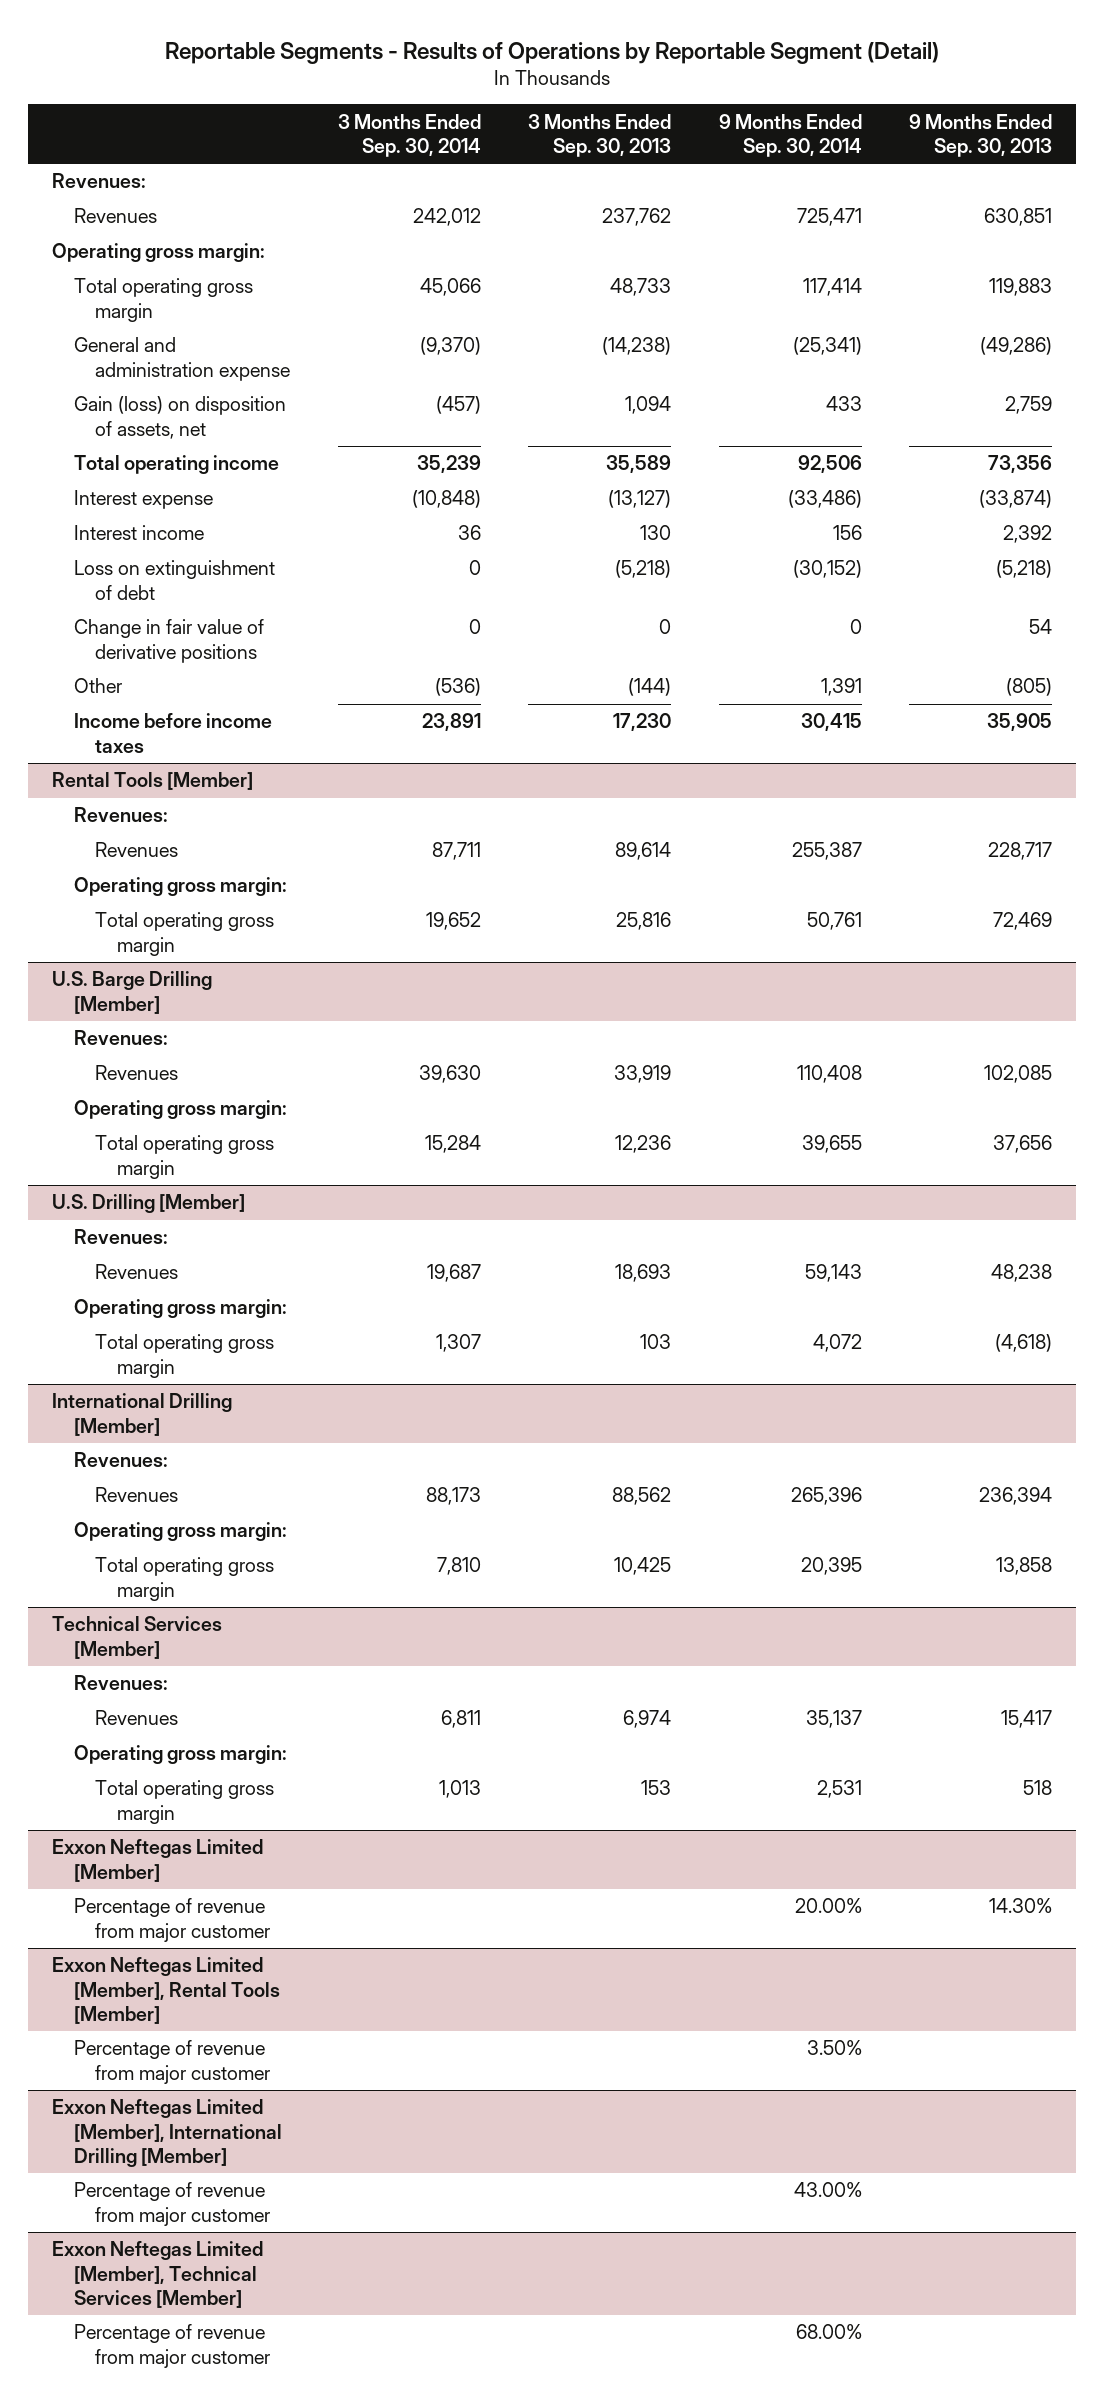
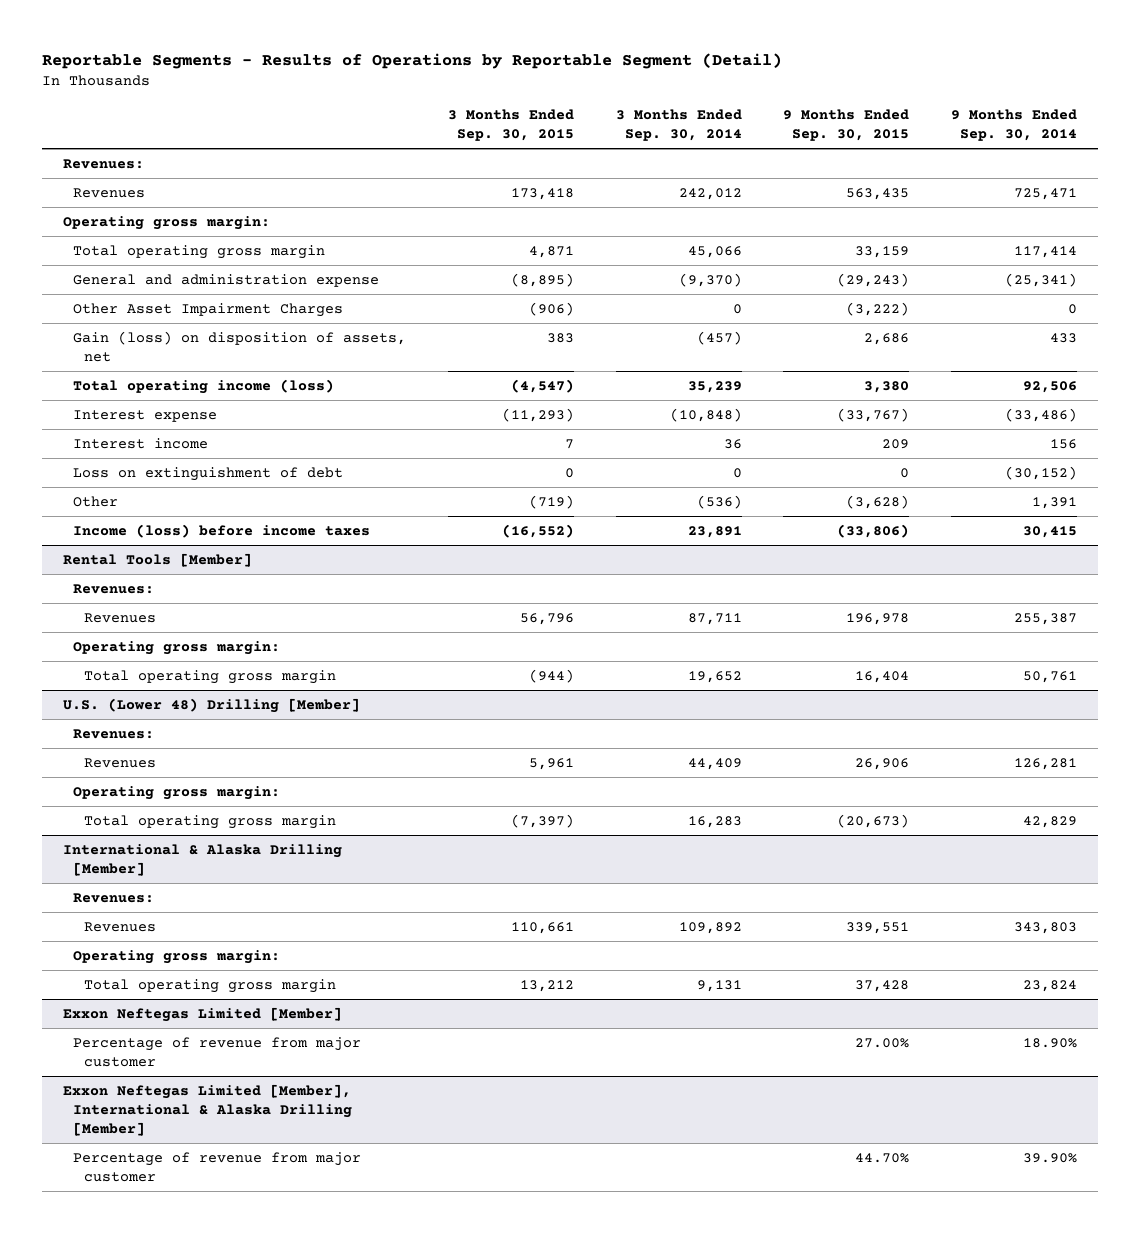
- | 3 Months Ended Sep. 30, 2014 | 3 Months Ended Sep. 30, 2013 | 9 Months Ended Sep. 30, 2014 | 9 Months Ended Sep. 30, 2013
+ | 3 Months Ended Sep. 30, 2015 | 3 Months Ended Sep. 30, 2014 | 9 Months Ended Sep. 30, 2015 | 9 Months Ended Sep. 30, 2014
+ Other Asset Impairment Charges | (906) | 0 | (3,222) | 0
- Total operating income | 35,239 | 35,589 | 92,506 | 73,356
+ Total operating income (loss) | (4,547) | 35,239 | 3,380 | 92,506
- Change in fair value of derivative positions | 0 | 0 | 0 | 54
- Income before income taxes | 23,891 | 17,230 | 30,415 | 35,905
+ Income (loss) before income taxes | (16,552) | 23,891 | (33,806) | 30,415
- U.S. Barge Drilling [Member]
- Revenues:
- Revenues | 39,630 | 33,919 | 110,408 | 102,085
- Operating gross margin:
- Total operating gross margin | 15,284 | 12,236 | 39,655 | 37,656
- U.S. Drilling [Member]
- Revenues:
- Revenues | 19,687 | 18,693 | 59,143 | 48,238
- Operating gross margin:
- Total operating gross margin | 1,307 | 103 | 4,072 | (4,618)
- International Drilling [Member]
+ U.S. (Lower 48) Drilling [Member]
- Revenues | 88,173 | 88,562 | 265,396 | 236,394
+ Revenues | 5,961 | 44,409 | 26,906 | 126,281
- Total operating gross margin | 7,810 | 10,425 | 20,395 | 13,858
- Technical Services [Member]
+ Total operating gross margin | (7,397) | 16,283 | (20,673) | 42,829
+ International & Alaska Drilling [Member]
- Revenues | 6,811 | 6,974 | 35,137 | 15,417
+ Revenues | 110,661 | 109,892 | 339,551 | 343,803
- Total operating gross margin | 1,013 | 153 | 2,531 | 518
+ Total operating gross margin | 13,212 | 9,131 | 37,428 | 23,824
@ Exxon Neftegas Limited [Member]
- Percentage of revenue from major customer | | | 20.00% | 14.30%
- Exxon Neftegas Limited [Member], Rental Tools [Member]
- Percentage of revenue from major customer | | | 3.50% |
- Exxon Neftegas Limited [Member], International Drilling [Member]
- Percentage of revenue from major customer | | | 43.00% |
- Exxon Neftegas Limited [Member], Technical Services [Member]
- Percentage of revenue from major customer | | | 68.00% |
@ Exxon Neftegas Limited [Member]
+ Percentage of revenue from major customer | | | 27.00% | 18.90%
+ Exxon Neftegas Limited [Member], International & Alaska Drilling [Member]
+ Percentage of revenue from major customer | | | 44.70% | 39.90%

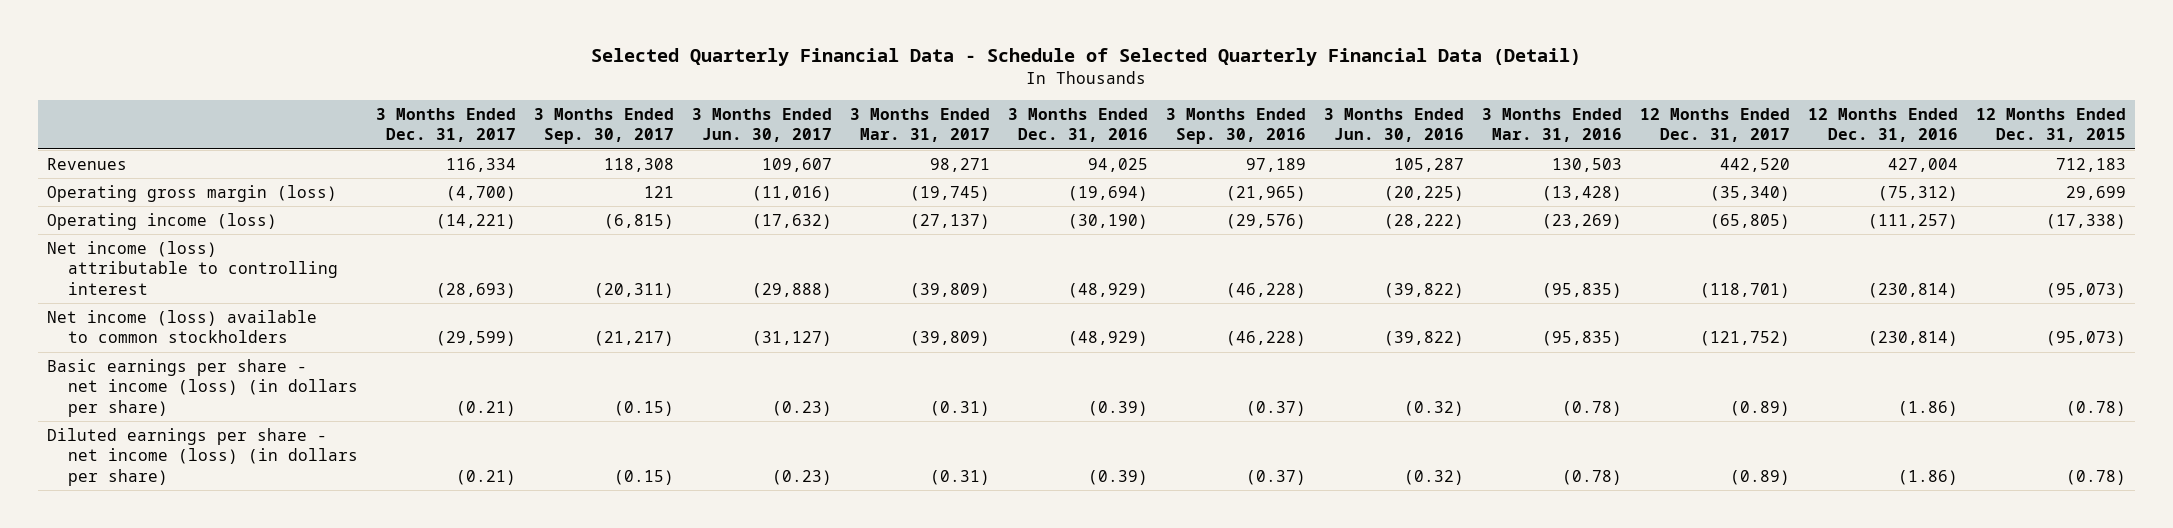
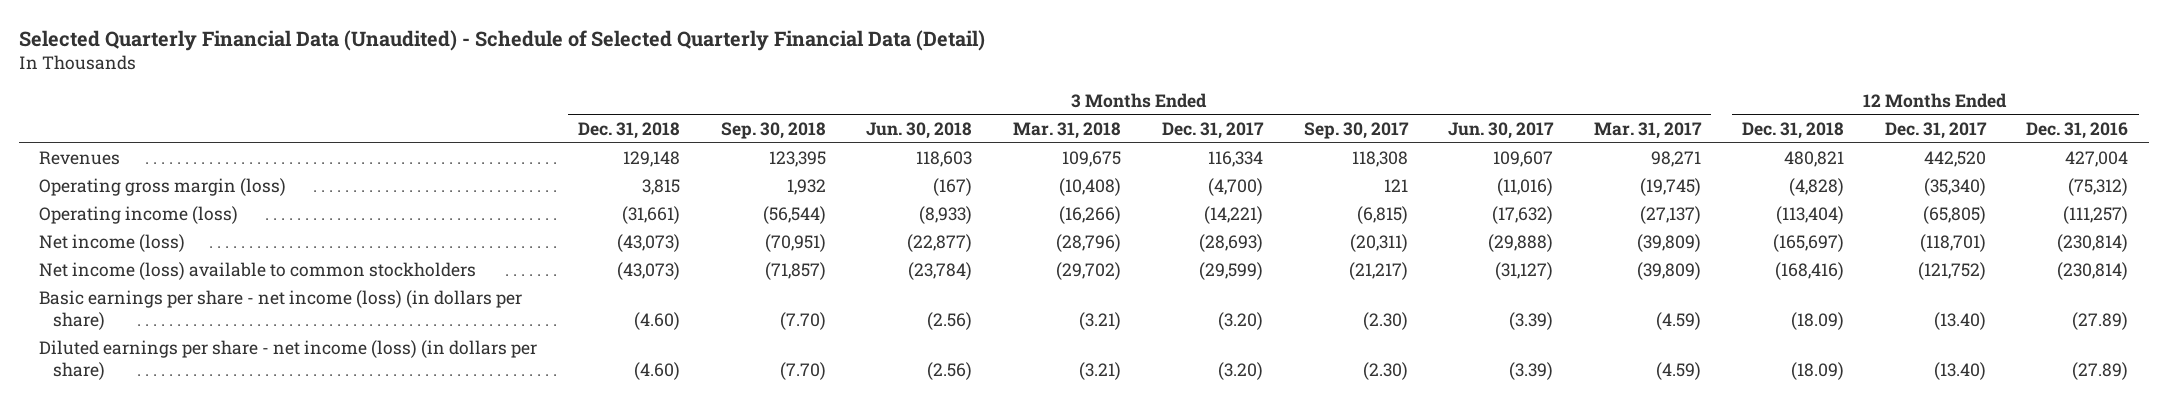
- Selected Quarterly Financial Data - Schedule of Selected Quarterly Financial Data (Detail)
+ Selected Quarterly Financial Data (Unaudited) - Schedule of Selected Quarterly Financial Data (Detail)
- | 3 Months Ended Dec. 31, 2017 | 3 Months Ended Sep. 30, 2017 | 3 Months Ended Jun. 30, 2017 | 3 Months Ended Mar. 31, 2017 | 3 Months Ended Dec. 31, 2016 | 3 Months Ended Sep. 30, 2016 | 3 Months Ended Jun. 30, 2016 | 3 Months Ended Mar. 31, 2016 | 12 Months Ended Dec. 31, 2017 | 12 Months Ended Dec. 31, 2016 | 12 Months Ended Dec. 31, 2015
+ | 3 Months Ended Dec. 31, 2018 | 3 Months Ended Sep. 30, 2018 | 3 Months Ended Jun. 30, 2018 | 3 Months Ended Mar. 31, 2018 | 3 Months Ended Dec. 31, 2017 | 3 Months Ended Sep. 30, 2017 | 3 Months Ended Jun. 30, 2017 | 3 Months Ended Mar. 31, 2017 | 12 Months Ended Dec. 31, 2018 | 12 Months Ended Dec. 31, 2017 | 12 Months Ended Dec. 31, 2016
- Net income (loss) attributable to controlling interest | (28,693) | (20,311) | (29,888) | (39,809) | (48,929) | (46,228) | (39,822) | (95,835) | (118,701) | (230,814) | (95,073)
+ Net income (loss) | (43,073) | (70,951) | (22,877) | (28,796) | (28,693) | (20,311) | (29,888) | (39,809) | (165,697) | (118,701) | (230,814)
- Basic earnings per share - net income (loss) (in dollars per share) | (0.21) | (0.15) | (0.23) | (0.31) | (0.39) | (0.37) | (0.32) | (0.78) | (0.89) | (1.86) | (0.78)
- Diluted earnings per share - net income (loss) (in dollars per share) | (0.21) | (0.15) | (0.23) | (0.31) | (0.39) | (0.37) | (0.32) | (0.78) | (0.89) | (1.86) | (0.78)
+ Basic earnings per share - net income (loss) (in dollars per share) | (4.60) | (7.70) | (2.56) | (3.21) | (3.20) | (2.30) | (3.39) | (4.59) | (18.09) | (13.40) | (27.89)
+ Diluted earnings per share - net income (loss) (in dollars per share) | (4.60) | (7.70) | (2.56) | (3.21) | (3.20) | (2.30) | (3.39) | (4.59) | (18.09) | (13.40) | (27.89)

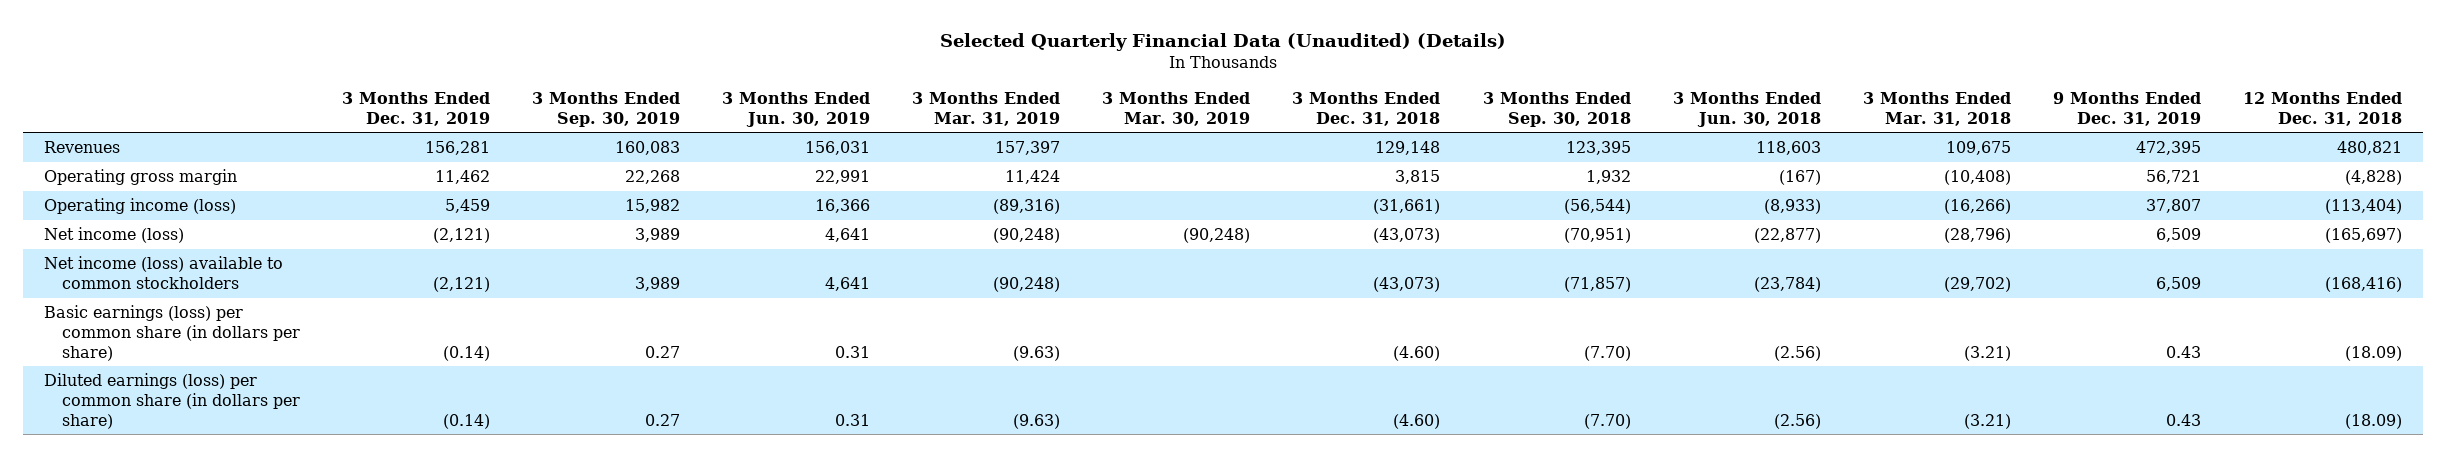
- Selected Quarterly Financial Data (Unaudited) - Schedule of Selected Quarterly Financial Data (Detail)
+ Selected Quarterly Financial Data (Unaudited) (Details)
- | 3 Months Ended Dec. 31, 2018 | 3 Months Ended Sep. 30, 2018 | 3 Months Ended Jun. 30, 2018 | 3 Months Ended Mar. 31, 2018 | 3 Months Ended Dec. 31, 2017 | 3 Months Ended Sep. 30, 2017 | 3 Months Ended Jun. 30, 2017 | 3 Months Ended Mar. 31, 2017 | 12 Months Ended Dec. 31, 2018 | 12 Months Ended Dec. 31, 2017 | 12 Months Ended Dec. 31, 2016
+ | 3 Months Ended Dec. 31, 2019 | 3 Months Ended Sep. 30, 2019 | 3 Months Ended Jun. 30, 2019 | 3 Months Ended Mar. 31, 2019 | 3 Months Ended Mar. 30, 2019 | 3 Months Ended Dec. 31, 2018 | 3 Months Ended Sep. 30, 2018 | 3 Months Ended Jun. 30, 2018 | 3 Months Ended Mar. 31, 2018 | 9 Months Ended Dec. 31, 2019 | 12 Months Ended Dec. 31, 2018
- Operating gross margin (loss) | 3,815 | 1,932 | (167) | (10,408) | (4,700) | 121 | (11,016) | (19,745) | (4,828) | (35,340) | (75,312)
+ Operating gross margin | 11,462 | 22,268 | 22,991 | 11,424 | | 3,815 | 1,932 | (167) | (10,408) | 56,721 | (4,828)
- Basic earnings per share - net income (loss) (in dollars per share) | (4.60) | (7.70) | (2.56) | (3.21) | (3.20) | (2.30) | (3.39) | (4.59) | (18.09) | (13.40) | (27.89)
- Diluted earnings per share - net income (loss) (in dollars per share) | (4.60) | (7.70) | (2.56) | (3.21) | (3.20) | (2.30) | (3.39) | (4.59) | (18.09) | (13.40) | (27.89)
+ Basic earnings (loss) per common share (in dollars per share) | (0.14) | 0.27 | 0.31 | (9.63) | | (4.60) | (7.70) | (2.56) | (3.21) | 0.43 | (18.09)
+ Diluted earnings (loss) per common share (in dollars per share) | (0.14) | 0.27 | 0.31 | (9.63) | | (4.60) | (7.70) | (2.56) | (3.21) | 0.43 | (18.09)

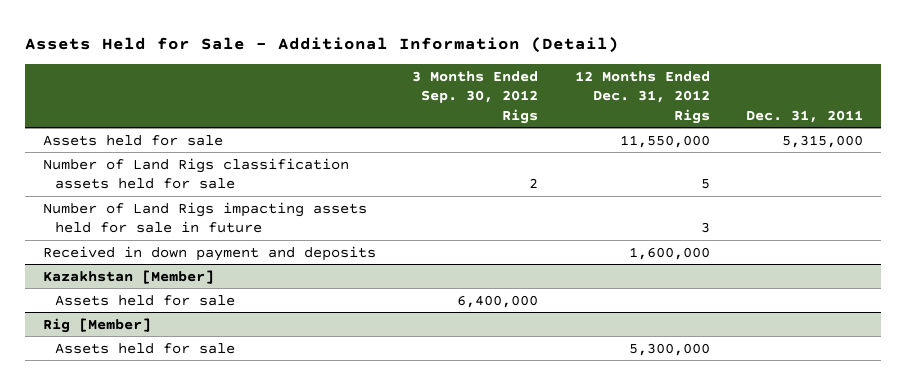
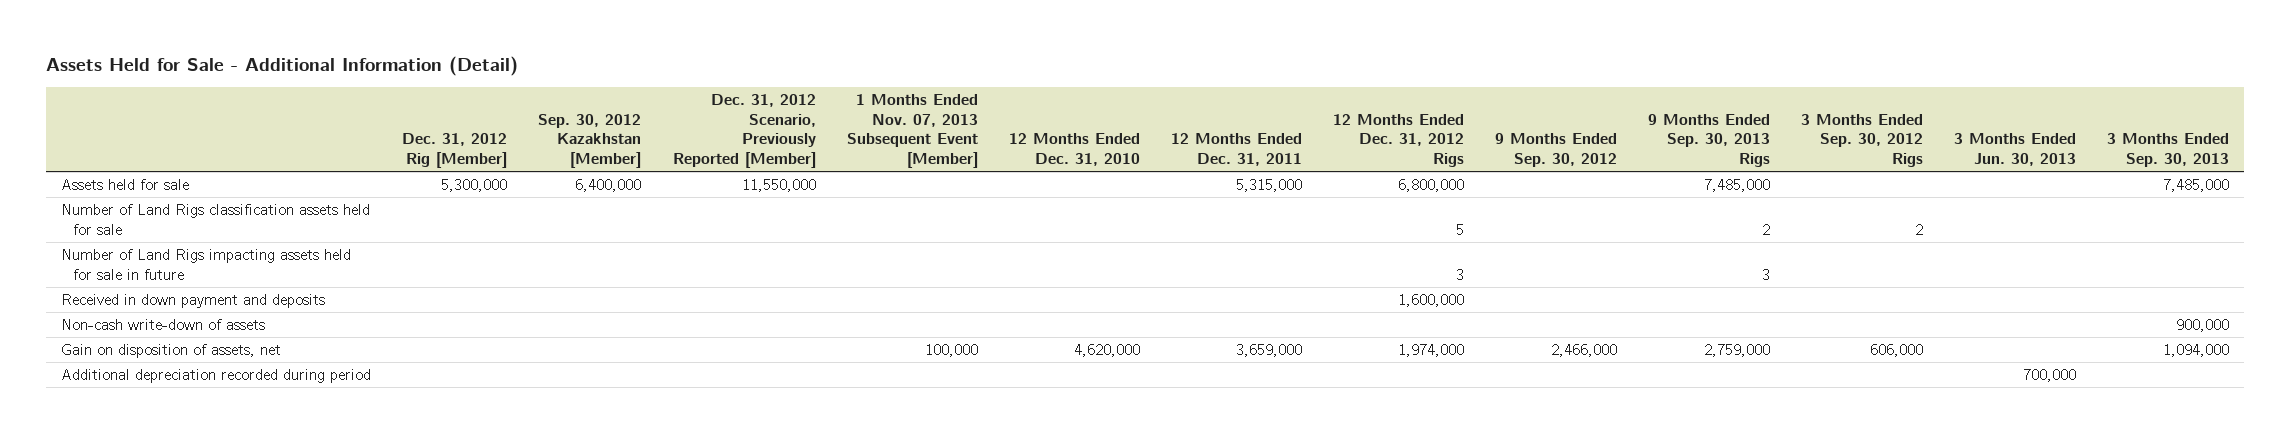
- | 3 Months Ended Sep. 30, 2012 Rigs | 12 Months Ended Dec. 31, 2012 Rigs | Dec. 31, 2011
+ | Dec. 31, 2012 Rig [Member] | Sep. 30, 2012 Kazakhstan [Member] | Dec. 31, 2012 Scenario, Previously Reported [Member] | 1 Months Ended Nov. 07, 2013 Subsequent Event [Member] | 12 Months Ended Dec. 31, 2010 | 12 Months Ended Dec. 31, 2011 | 12 Months Ended Dec. 31, 2012 Rigs | 9 Months Ended Sep. 30, 2012 | 9 Months Ended Sep. 30, 2013 Rigs | 3 Months Ended Sep. 30, 2012 Rigs | 3 Months Ended Jun. 30, 2013 | 3 Months Ended Sep. 30, 2013
- Assets held for sale | | 11,550,000 | 5,315,000
+ Assets held for sale | 5,300,000 | 6,400,000 | 11,550,000 | | | 5,315,000 | 6,800,000 | | 7,485,000 | | | 7,485,000
- Kazakhstan [Member]
- Assets held for sale | 6,400,000 | |
- Rig [Member]
- Assets held for sale | | 5,300,000 |
+ Non-cash write-down of assets | | | | | | | | | | | | 900,000
+ Gain on disposition of assets, net | | | | 100,000 | 4,620,000 | 3,659,000 | 1,974,000 | 2,466,000 | 2,759,000 | 606,000 | | 1,094,000
+ Additional depreciation recorded during period | | | | | | | | | | | 700,000 |

